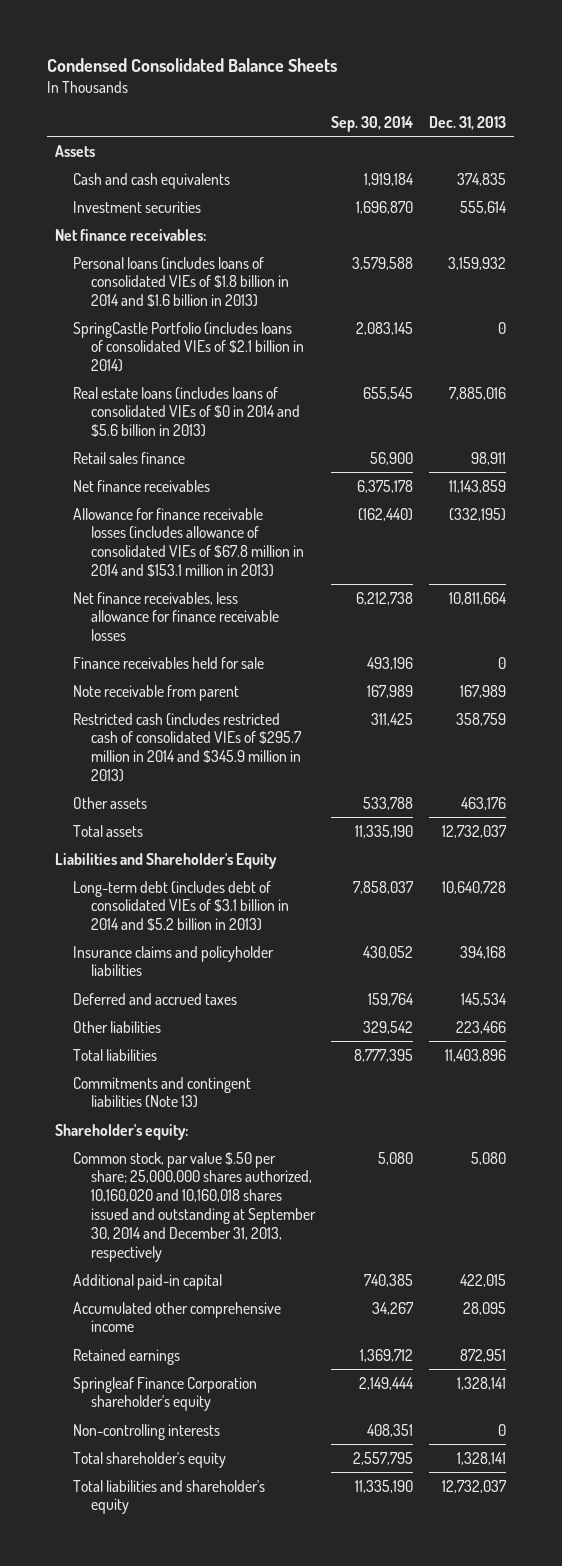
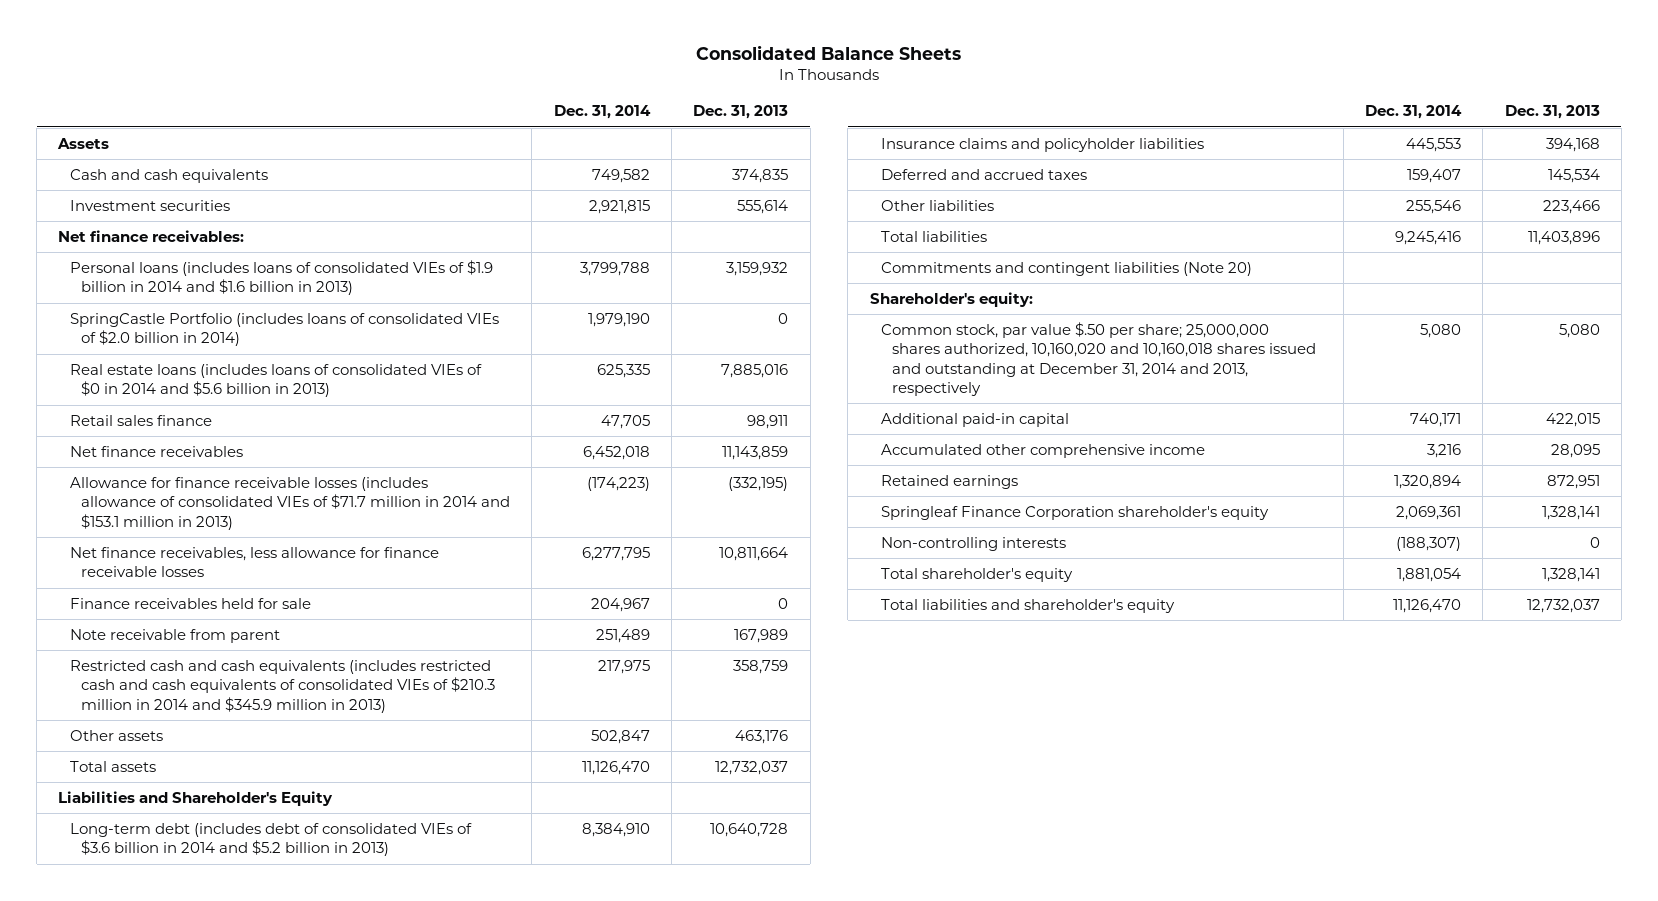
- Condensed Consolidated Balance Sheets
+ Consolidated Balance Sheets
- | Sep. 30, 2014 | Dec. 31, 2013
+ | Dec. 31, 2014 | Dec. 31, 2013
- Personal loans (includes loans of consolidated VIEs of $1.8 billion in 2014 and $1.6 billion in 2013) | 3,579,588 | 3,159,932
- SpringCastle Portfolio (includes loans of consolidated VIEs of $2.1 billion in 2014) | 2,083,145 | 0
+ Personal loans (includes loans of consolidated VIEs of $1.9 billion in 2014 and $1.6 billion in 2013) | 3,799,788 | 3,159,932
+ SpringCastle Portfolio (includes loans of consolidated VIEs of $2.0 billion in 2014) | 1,979,190 | 0
- Allowance for finance receivable losses (includes allowance of consolidated VIEs of $67.8 million in 2014 and $153.1 million in 2013) | (162,440) | (332,195)
+ Allowance for finance receivable losses (includes allowance of consolidated VIEs of $71.7 million in 2014 and $153.1 million in 2013) | (174,223) | (332,195)
- Restricted cash (includes restricted cash of consolidated VIEs of $295.7 million in 2014 and $345.9 million in 2013) | 311,425 | 358,759
+ Restricted cash and cash equivalents (includes restricted cash and cash equivalents of consolidated VIEs of $210.3 million in 2014 and $345.9 million in 2013) | 217,975 | 358,759
- Long-term debt (includes debt of consolidated VIEs of $3.1 billion in 2014 and $5.2 billion in 2013) | 7,858,037 | 10,640,728
+ Long-term debt (includes debt of consolidated VIEs of $3.6 billion in 2014 and $5.2 billion in 2013) | 8,384,910 | 10,640,728
- Commitments and contingent liabilities (Note 13)
+ Commitments and contingent liabilities (Note 20)
- Common stock, par value $.50 per share; 25,000,000 shares authorized, 10,160,020 and 10,160,018 shares issued and outstanding at September 30, 2014 and December 31, 2013, respectively | 5,080 | 5,080
+ Common stock, par value $.50 per share; 25,000,000 shares authorized, 10,160,020 and 10,160,018 shares issued and outstanding at December 31, 2014 and 2013, respectively | 5,080 | 5,080

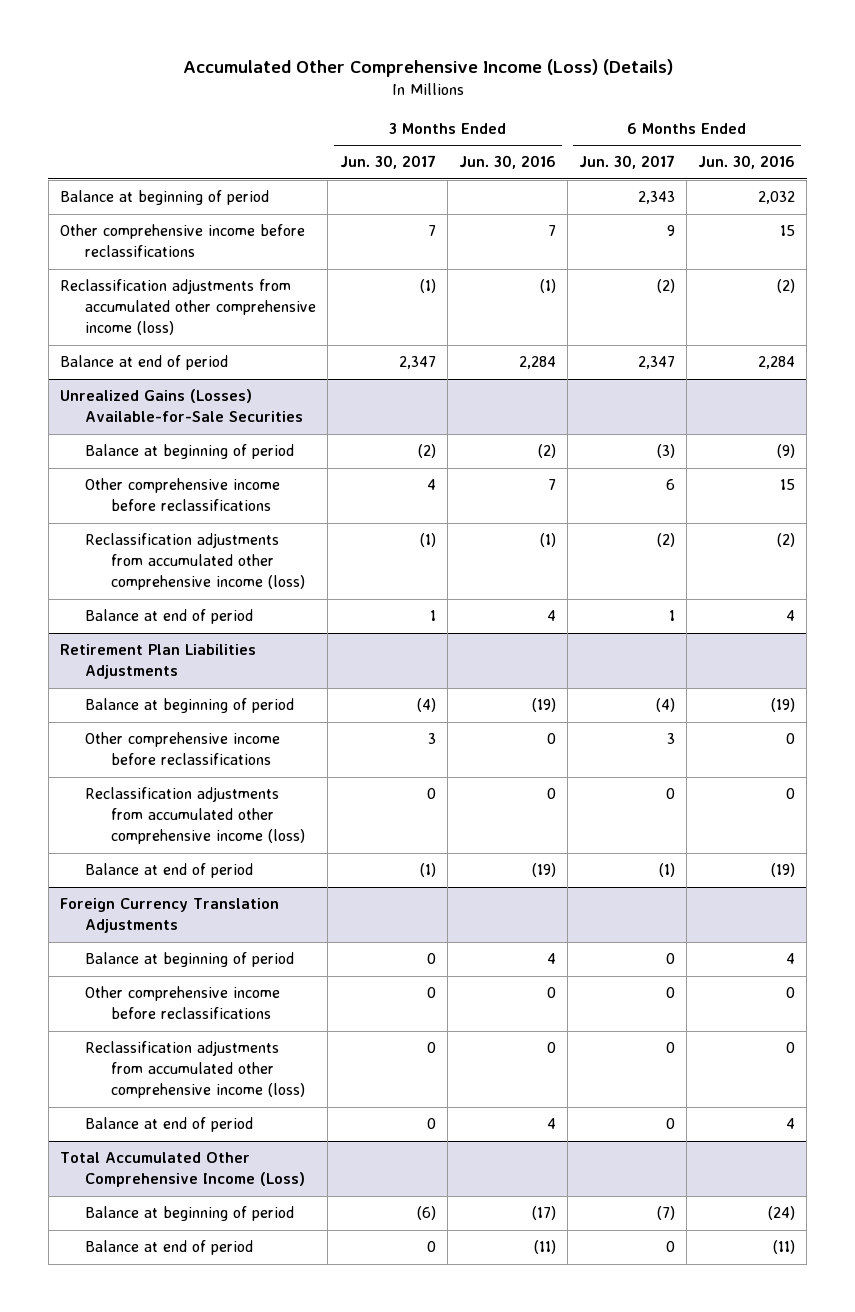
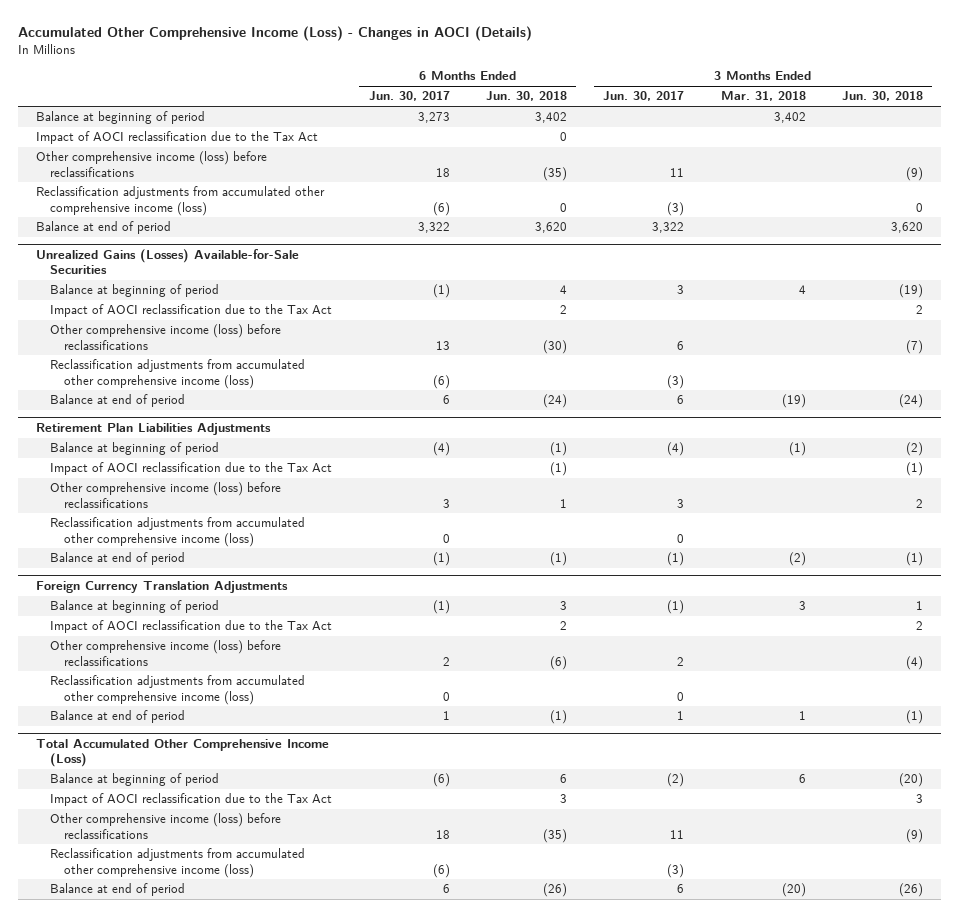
- Accumulated Other Comprehensive Income (Loss) (Details)
+ Accumulated Other Comprehensive Income (Loss) - Changes in AOCI (Details)
- | 3 Months Ended Jun. 30, 2017 | 3 Months Ended Jun. 30, 2016 | 6 Months Ended Jun. 30, 2017 | 6 Months Ended Jun. 30, 2016
+ | 6 Months Ended Jun. 30, 2017 | 6 Months Ended Jun. 30, 2018 | 3 Months Ended Jun. 30, 2017 | 3 Months Ended Mar. 31, 2018 | 3 Months Ended Jun. 30, 2018
- Balance at beginning of period | | | 2,343 | 2,032
- Other comprehensive income before reclassifications | 7 | 7 | 9 | 15
- Reclassification adjustments from accumulated other comprehensive income (loss) | (1) | (1) | (2) | (2)
- Balance at end of period | 2,347 | 2,284 | 2,347 | 2,284
+ Balance at beginning of period | 3,273 | 3,402 | | 3,402 |
+ Impact of AOCI reclassification due to the Tax Act | | 0 | | |
+ Other comprehensive income (loss) before reclassifications | 18 | (35) | 11 | | (9)
+ Reclassification adjustments from accumulated other comprehensive income (loss) | (6) | 0 | (3) | | 0
+ Balance at end of period | 3,322 | 3,620 | 3,322 | | 3,620
@ Unrealized Gains (Losses) Available-for-Sale Securities
- Balance at beginning of period | (2) | (2) | (3) | (9)
- Other comprehensive income before reclassifications | 4 | 7 | 6 | 15
- Reclassification adjustments from accumulated other comprehensive income (loss) | (1) | (1) | (2) | (2)
- Balance at end of period | 1 | 4 | 1 | 4
+ Balance at beginning of period | (1) | 4 | 3 | 4 | (19)
+ Impact of AOCI reclassification due to the Tax Act | | 2 | | | 2
+ Other comprehensive income (loss) before reclassifications | 13 | (30) | 6 | | (7)
+ Reclassification adjustments from accumulated other comprehensive income (loss) | (6) | | (3) | |
+ Balance at end of period | 6 | (24) | 6 | (19) | (24)
@ Retirement Plan Liabilities Adjustments
- Other comprehensive income before reclassifications | 3 | 0 | 3 | 0
+ Impact of AOCI reclassification due to the Tax Act | | (1) | | | (1)
+ Other comprehensive income (loss) before reclassifications | 3 | 1 | 3 | | 2
@ Foreign Currency Translation Adjustments
- Balance at beginning of period | 0 | 4 | 0 | 4
- Other comprehensive income before reclassifications | 0 | 0 | 0 | 0
+ Balance at beginning of period | (1) | 3 | (1) | 3 | 1
+ Impact of AOCI reclassification due to the Tax Act | | 2 | | | 2
+ Other comprehensive income (loss) before reclassifications | 2 | (6) | 2 | | (4)
- Balance at end of period | 0 | 4 | 0 | 4
+ Balance at end of period | 1 | (1) | 1 | 1 | (1)
@ Total Accumulated Other Comprehensive Income (Loss)
- Balance at beginning of period | (6) | (17) | (7) | (24)
- Balance at end of period | 0 | (11) | 0 | (11)
+ Balance at beginning of period | (6) | 6 | (2) | 6 | (20)
+ Impact of AOCI reclassification due to the Tax Act | | 3 | | | 3
+ Other comprehensive income (loss) before reclassifications | 18 | (35) | 11 | | (9)
+ Reclassification adjustments from accumulated other comprehensive income (loss) | (6) | | (3) | |
+ Balance at end of period | 6 | (26) | 6 | (20) | (26)

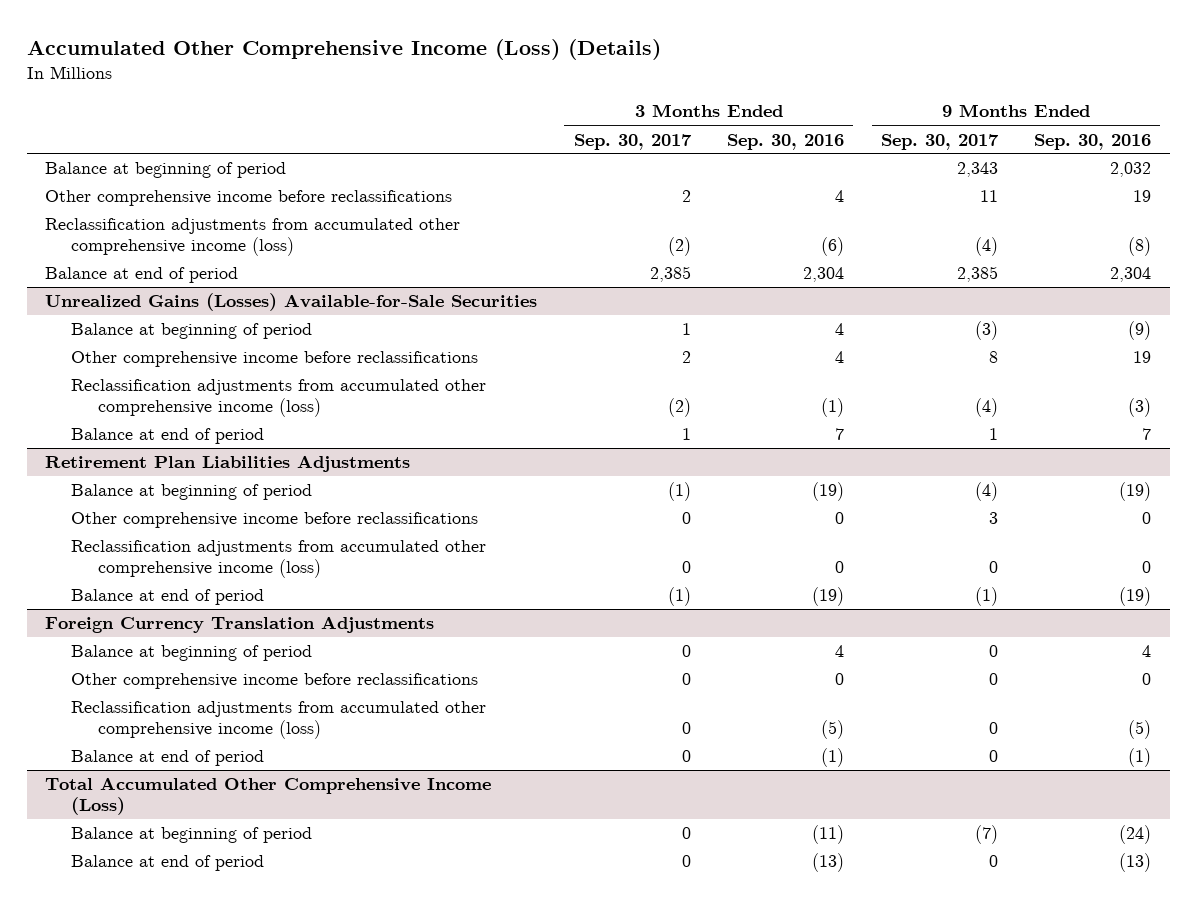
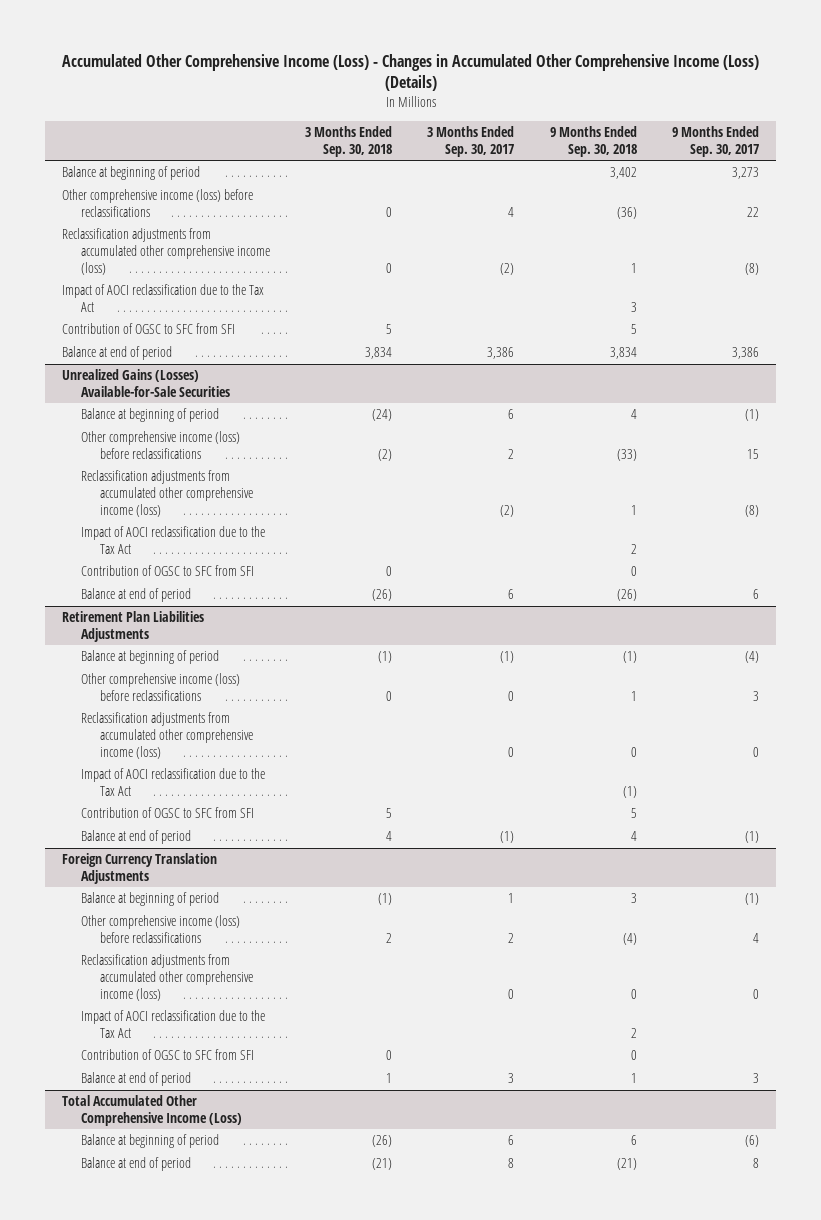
- Accumulated Other Comprehensive Income (Loss) (Details)
+ Accumulated Other Comprehensive Income (Loss) - Changes in Accumulated Other Comprehensive Income (Loss) (Details)
- | 3 Months Ended Sep. 30, 2017 | 3 Months Ended Sep. 30, 2016 | 9 Months Ended Sep. 30, 2017 | 9 Months Ended Sep. 30, 2016
+ | 3 Months Ended Sep. 30, 2018 | 3 Months Ended Sep. 30, 2017 | 9 Months Ended Sep. 30, 2018 | 9 Months Ended Sep. 30, 2017
- Balance at beginning of period | | | 2,343 | 2,032
- Other comprehensive income before reclassifications | 2 | 4 | 11 | 19
- Reclassification adjustments from accumulated other comprehensive income (loss) | (2) | (6) | (4) | (8)
- Balance at end of period | 2,385 | 2,304 | 2,385 | 2,304
+ Balance at beginning of period | | | 3,402 | 3,273
+ Other comprehensive income (loss) before reclassifications | 0 | 4 | (36) | 22
+ Reclassification adjustments from accumulated other comprehensive income (loss) | 0 | (2) | 1 | (8)
+ Impact of AOCI reclassification due to the Tax Act | | | 3 |
+ Contribution of OGSC to SFC from SFI | 5 | | 5 |
+ Balance at end of period | 3,834 | 3,386 | 3,834 | 3,386
@ Unrealized Gains (Losses) Available-for-Sale Securities
- Balance at beginning of period | 1 | 4 | (3) | (9)
- Other comprehensive income before reclassifications | 2 | 4 | 8 | 19
- Reclassification adjustments from accumulated other comprehensive income (loss) | (2) | (1) | (4) | (3)
- Balance at end of period | 1 | 7 | 1 | 7
+ Balance at beginning of period | (24) | 6 | 4 | (1)
+ Other comprehensive income (loss) before reclassifications | (2) | 2 | (33) | 15
+ Reclassification adjustments from accumulated other comprehensive income (loss) | | (2) | 1 | (8)
+ Impact of AOCI reclassification due to the Tax Act | | | 2 |
+ Contribution of OGSC to SFC from SFI | 0 | | 0 |
+ Balance at end of period | (26) | 6 | (26) | 6
@ Retirement Plan Liabilities Adjustments
- Other comprehensive income before reclassifications | 0 | 0 | 3 | 0
+ Other comprehensive income (loss) before reclassifications | 0 | 0 | 1 | 3
+ Impact of AOCI reclassification due to the Tax Act | | | (1) |
+ Contribution of OGSC to SFC from SFI | 5 | | 5 |
@ Foreign Currency Translation Adjustments
- Balance at beginning of period | 0 | 4 | 0 | 4
- Other comprehensive income before reclassifications | 0 | 0 | 0 | 0
+ Balance at beginning of period | (1) | 1 | 3 | (1)
+ Other comprehensive income (loss) before reclassifications | 2 | 2 | (4) | 4
- Balance at end of period | 0 | (1) | 0 | (1)
+ Impact of AOCI reclassification due to the Tax Act | | | 2 |
+ Contribution of OGSC to SFC from SFI | 0 | | 0 |
+ Balance at end of period | 1 | 3 | 1 | 3
@ Total Accumulated Other Comprehensive Income (Loss)
- Balance at beginning of period | 0 | (11) | (7) | (24)
- Balance at end of period | 0 | (13) | 0 | (13)
+ Balance at beginning of period | (26) | 6 | 6 | (6)
+ Balance at end of period | (21) | 8 | (21) | 8

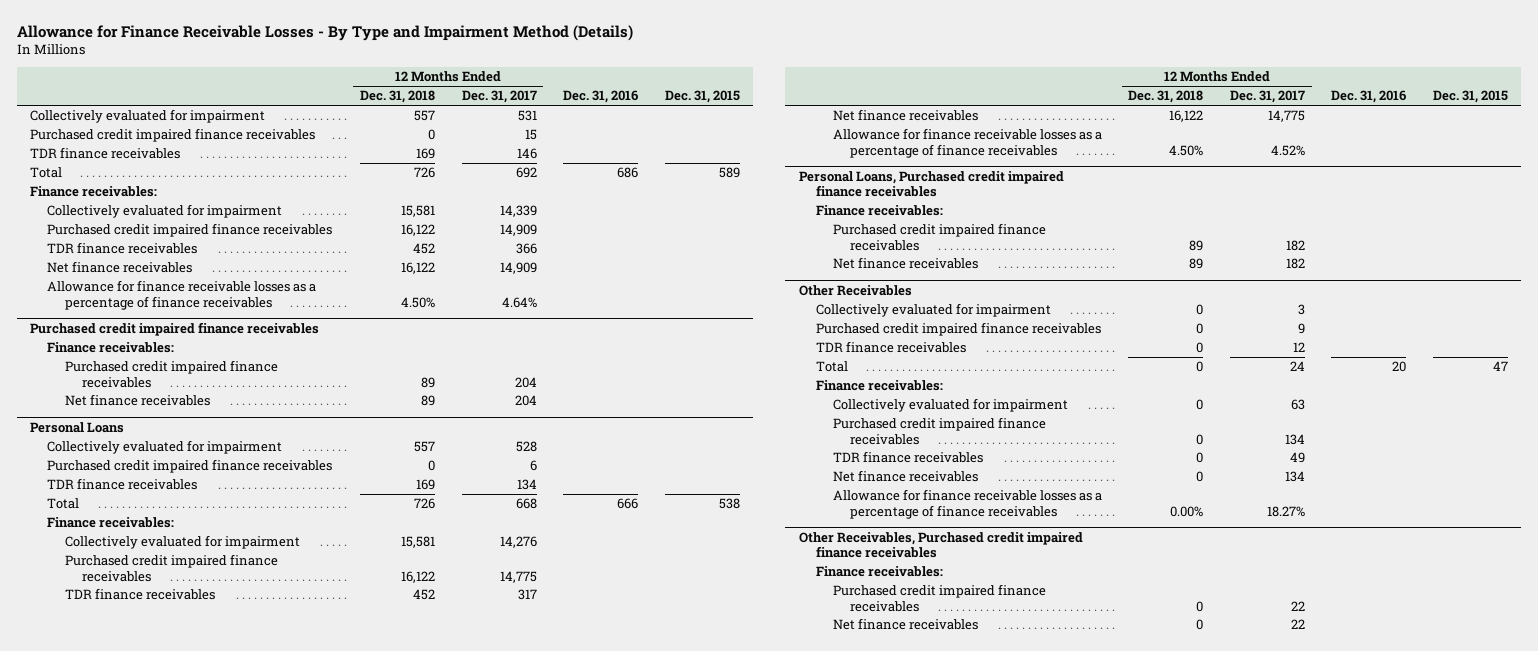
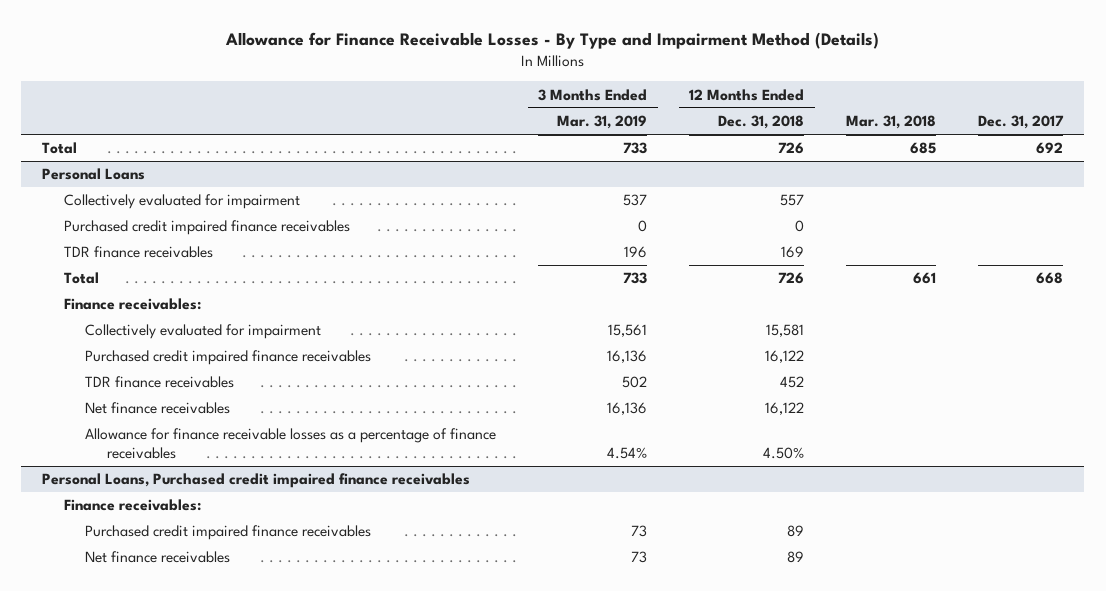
- | 12 Months Ended Dec. 31, 2018 | 12 Months Ended Dec. 31, 2017 | Dec. 31, 2016 | Dec. 31, 2015
+ | 3 Months Ended Mar. 31, 2019 | 12 Months Ended Dec. 31, 2018 | Mar. 31, 2018 | Dec. 31, 2017
- Collectively evaluated for impairment | 557 | 531 | |
- Purchased credit impaired finance receivables | 0 | 15 | |
- TDR finance receivables | 169 | 146 | |
- Finance receivables:
- Collectively evaluated for impairment | 15,581 | 14,339 | |
- Purchased credit impaired finance receivables | 16,122 | 14,909 | |
- TDR finance receivables | 452 | 366 | |
- Net finance receivables | 16,122 | 14,909 | |
- Allowance for finance receivable losses as a percentage of finance receivables | 4.50% | 4.64% | |
- Purchased credit impaired finance receivables
- Finance receivables:
- Purchased credit impaired finance receivables | 89 | 204 | |
- Net finance receivables | 89 | 204 | |
- Other Receivables
- Collectively evaluated for impairment | 0 | 3 | |
- Purchased credit impaired finance receivables | 0 | 9 | |
- TDR finance receivables | 0 | 12 | |
- Total | 0 | 24 | 20 | 47
- Finance receivables:
- Collectively evaluated for impairment | 0 | 63 | |
- Purchased credit impaired finance receivables | 0 | 134 | |
- TDR finance receivables | 0 | 49 | |
- Net finance receivables | 0 | 134 | |
- Allowance for finance receivable losses as a percentage of finance receivables | 0.00% | 18.27% | |
- Other Receivables, Purchased credit impaired finance receivables
- Finance receivables:
- Purchased credit impaired finance receivables | 0 | 22 | |
- Net finance receivables | 0 | 22 | |

